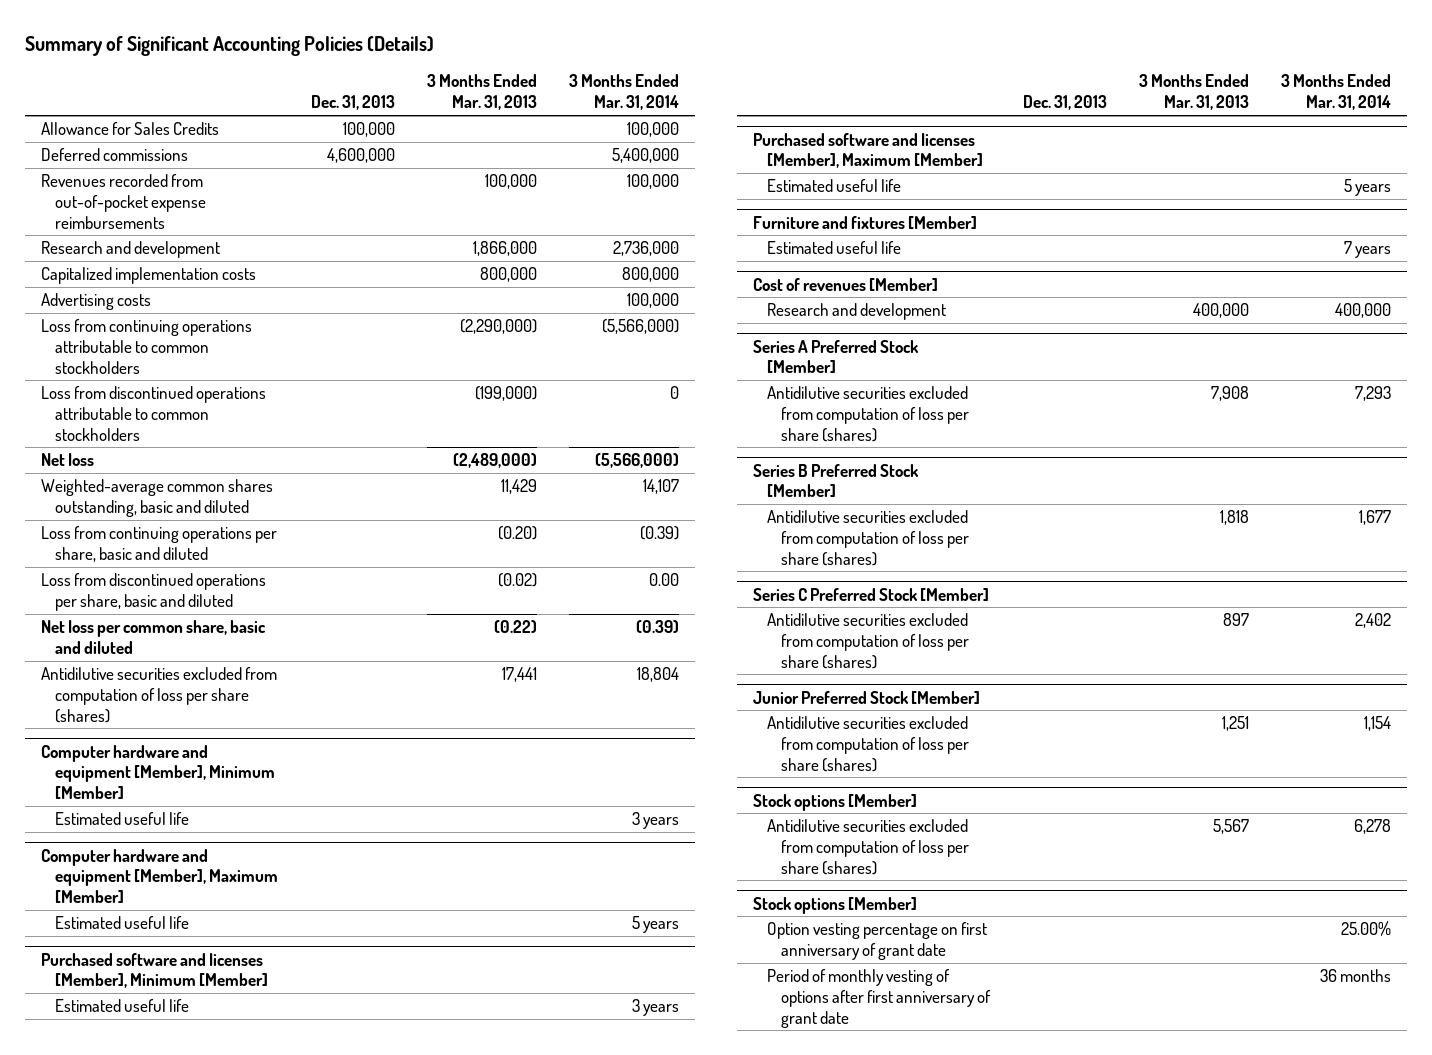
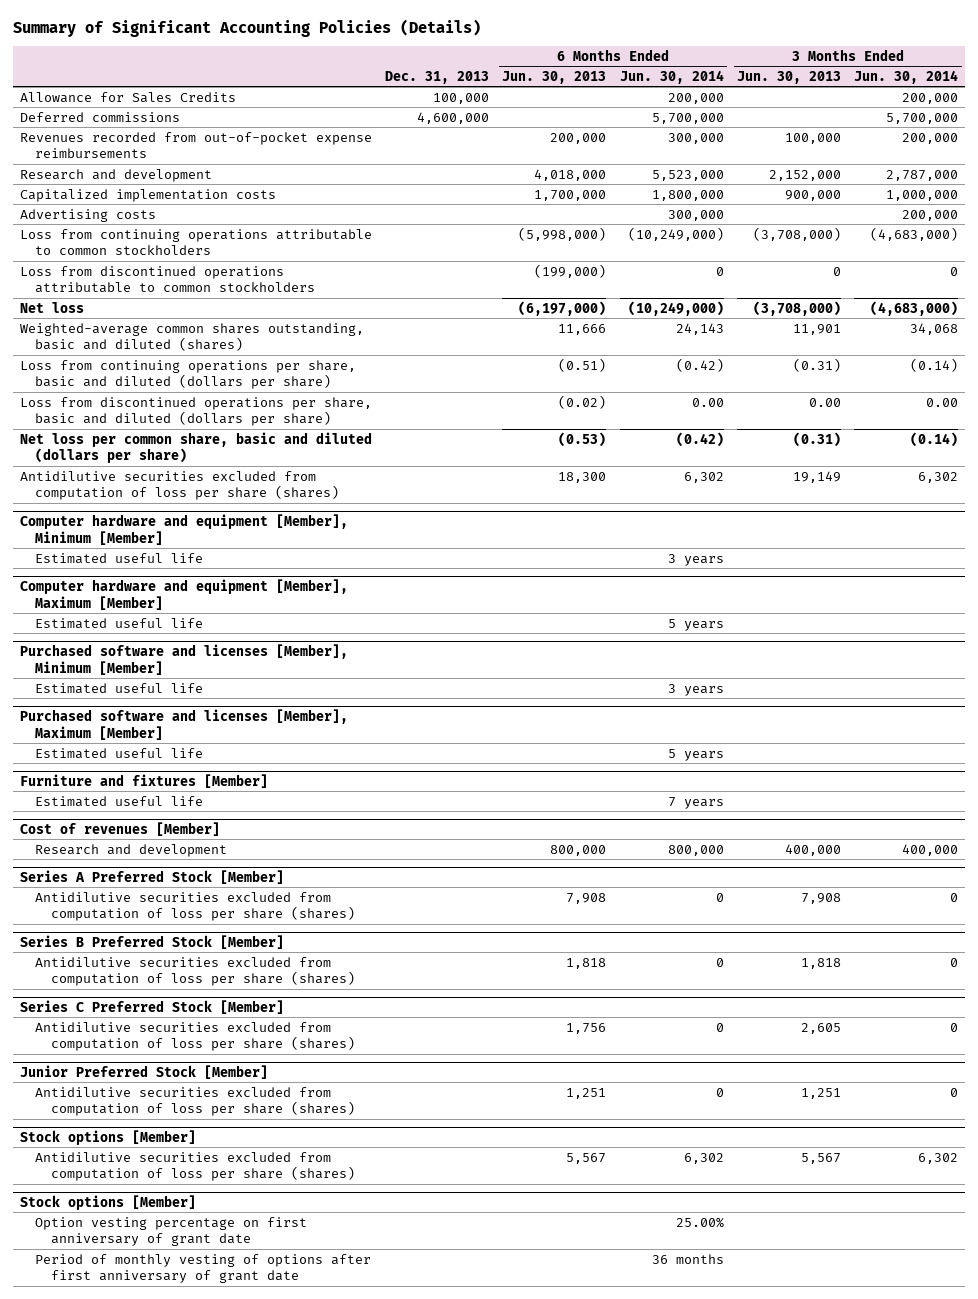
- | Dec. 31, 2013 | 3 Months Ended Mar. 31, 2013 | 3 Months Ended Mar. 31, 2014
+ | Dec. 31, 2013 | 6 Months Ended Jun. 30, 2013 | 6 Months Ended Jun. 30, 2014 | 3 Months Ended Jun. 30, 2013 | 3 Months Ended Jun. 30, 2014
- Weighted-average common shares outstanding, basic and diluted | | 11,429 | 14,107
- Loss from continuing operations per share, basic and diluted | | (0.20) | (0.39)
- Loss from discontinued operations per share, basic and diluted | | (0.02) | 0.00
- Net loss per common share, basic and diluted | | (0.22) | (0.39)
+ Weighted-average common shares outstanding, basic and diluted (shares) | | 11,666 | 24,143 | 11,901 | 34,068
+ Loss from continuing operations per share, basic and diluted (dollars per share) | | (0.51) | (0.42) | (0.31) | (0.14)
+ Loss from discontinued operations per share, basic and diluted (dollars per share) | | (0.02) | 0.00 | 0.00 | 0.00
+ Net loss per common share, basic and diluted (dollars per share) | | (0.53) | (0.42) | (0.31) | (0.14)

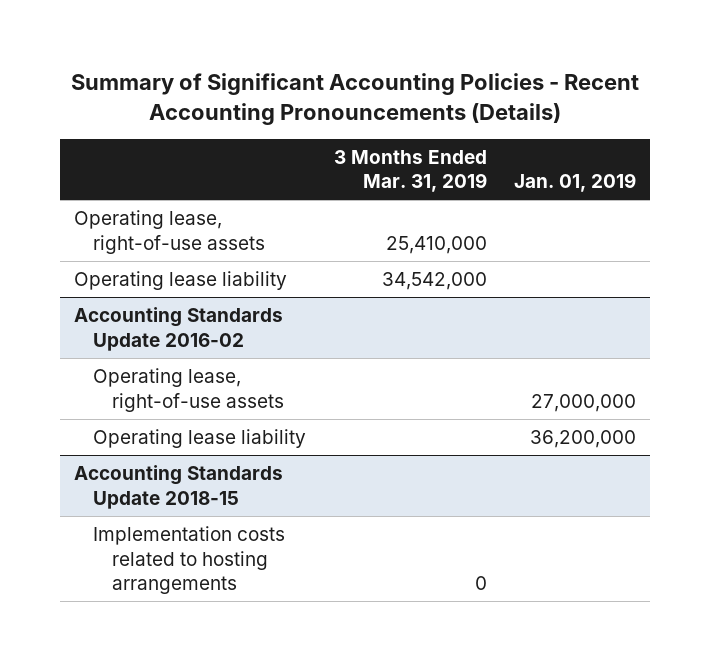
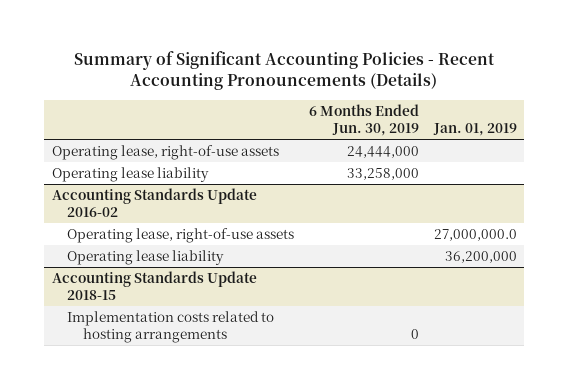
- | 3 Months Ended Mar. 31, 2019 | Jan. 01, 2019
+ | 6 Months Ended Jun. 30, 2019 | Jan. 01, 2019
@ Accounting Standards Update 2016-02
- Operating lease, right-of-use assets | | 27,000,000
+ Operating lease, right-of-use assets | | 27,000,000.0

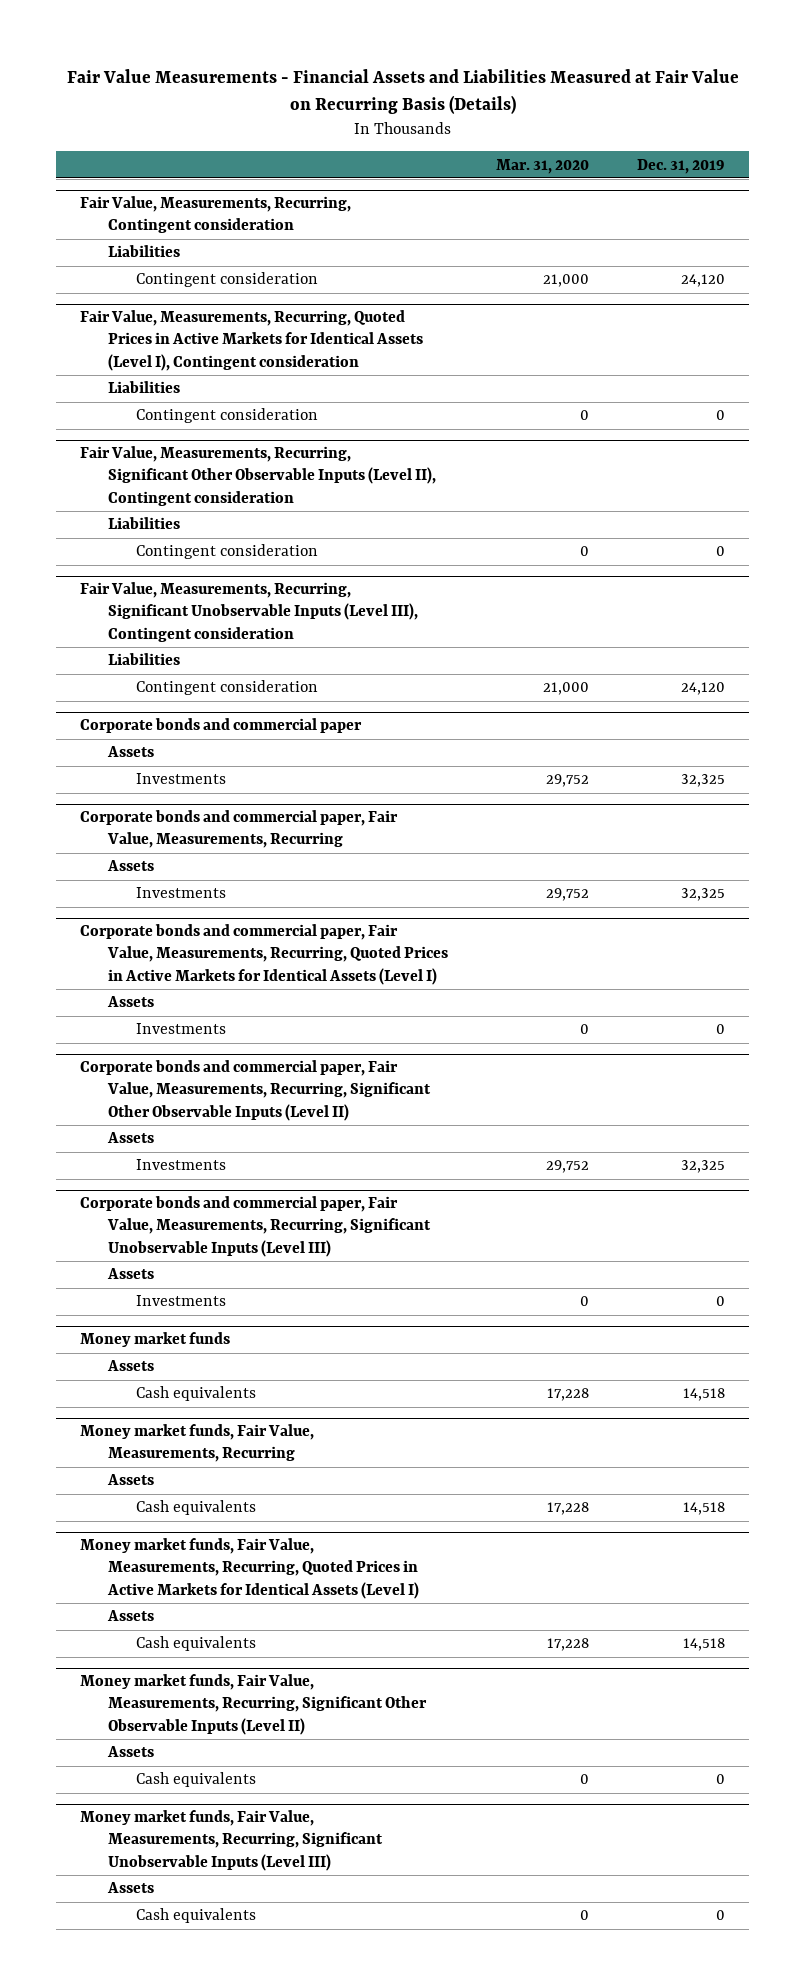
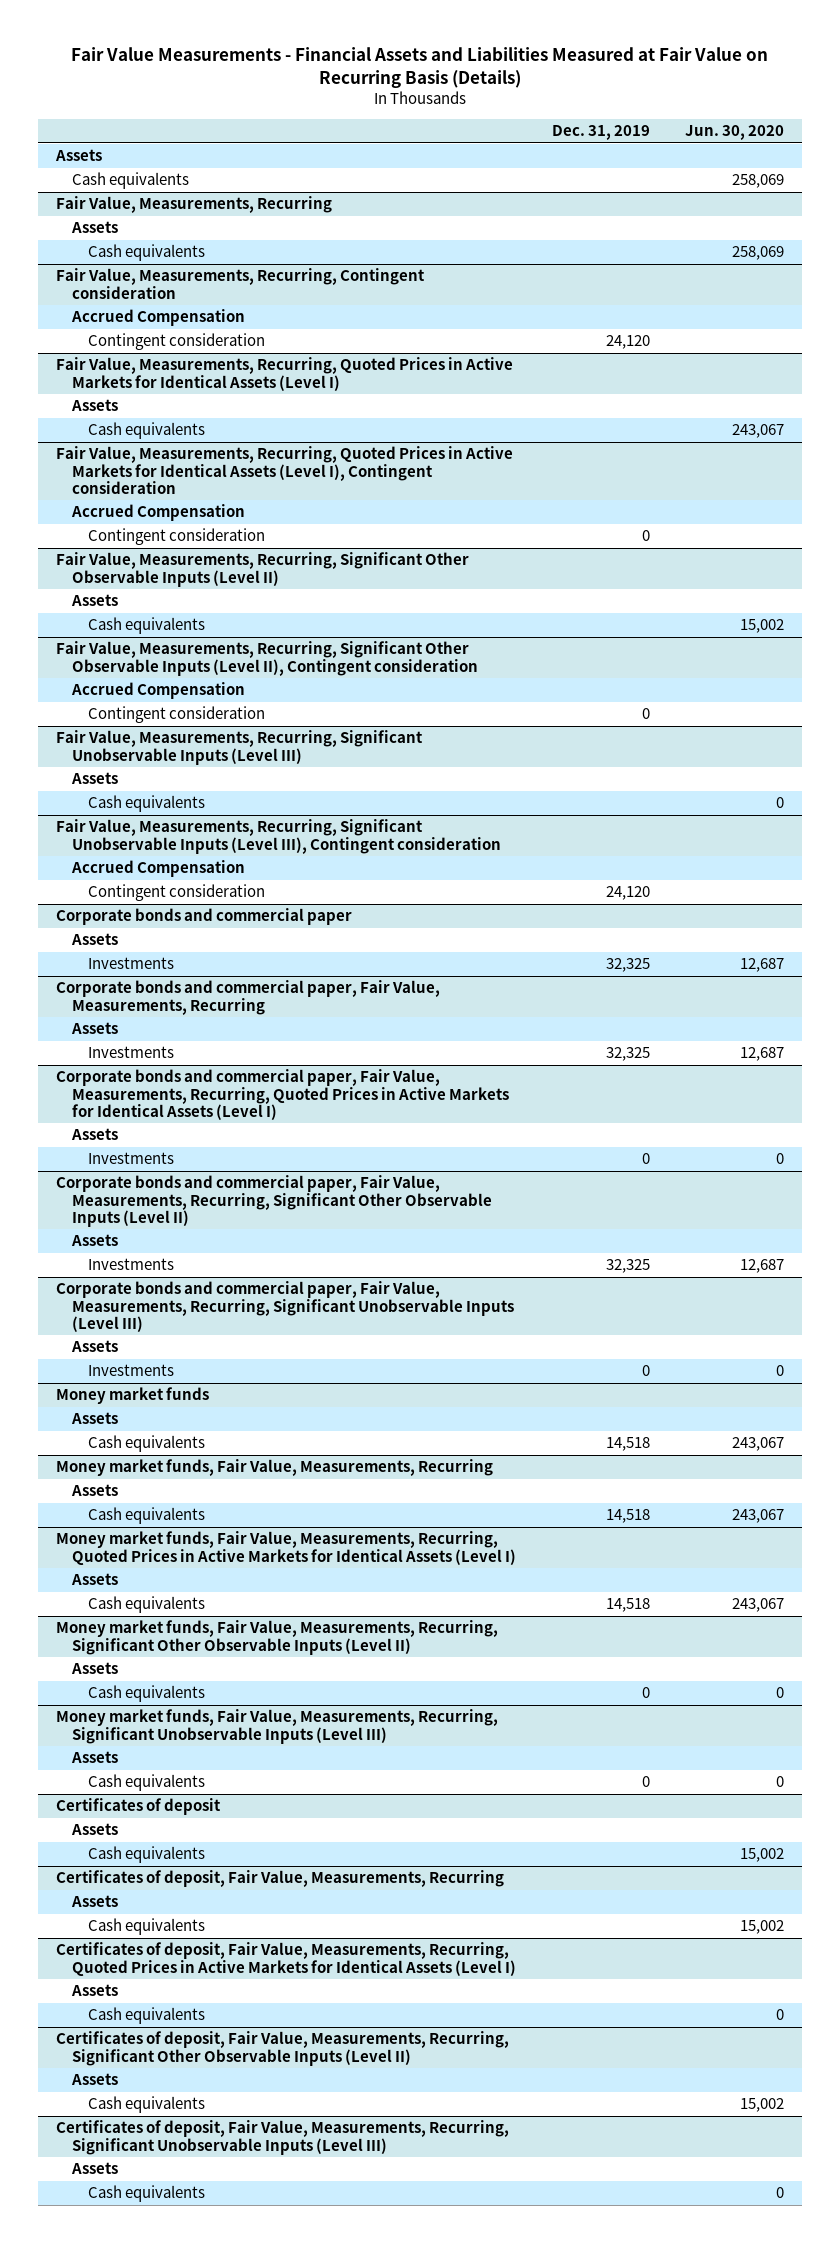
- | Mar. 31, 2020 | Dec. 31, 2019
+ | Dec. 31, 2019 | Jun. 30, 2020
+ Assets
+ Cash equivalents | | 258,069
+ Fair Value, Measurements, Recurring
+ Assets
+ Cash equivalents | | 258,069
@ Fair Value, Measurements, Recurring, Contingent consideration
- Liabilities
+ Accrued Compensation
+ Fair Value, Measurements, Recurring, Quoted Prices in Active Markets for Identical Assets (Level I)
+ Assets
+ Cash equivalents | | 243,067
@ Fair Value, Measurements, Recurring, Quoted Prices in Active Markets for Identical Assets (Level I), Contingent consideration
- Liabilities
+ Accrued Compensation
+ Fair Value, Measurements, Recurring, Significant Other Observable Inputs (Level II)
+ Assets
+ Cash equivalents | | 15,002
@ Fair Value, Measurements, Recurring, Significant Other Observable Inputs (Level II), Contingent consideration
- Liabilities
+ Accrued Compensation
+ Fair Value, Measurements, Recurring, Significant Unobservable Inputs (Level III)
+ Assets
+ Cash equivalents | | 0
@ Fair Value, Measurements, Recurring, Significant Unobservable Inputs (Level III), Contingent consideration
- Liabilities
+ Accrued Compensation
+ Certificates of deposit
+ Assets
+ Cash equivalents | | 15,002
+ Certificates of deposit, Fair Value, Measurements, Recurring
+ Assets
+ Cash equivalents | | 15,002
+ Certificates of deposit, Fair Value, Measurements, Recurring, Quoted Prices in Active Markets for Identical Assets (Level I)
+ Assets
+ Cash equivalents | | 0
+ Certificates of deposit, Fair Value, Measurements, Recurring, Significant Other Observable Inputs (Level II)
+ Assets
+ Cash equivalents | | 15,002
+ Certificates of deposit, Fair Value, Measurements, Recurring, Significant Unobservable Inputs (Level III)
+ Assets
+ Cash equivalents | | 0

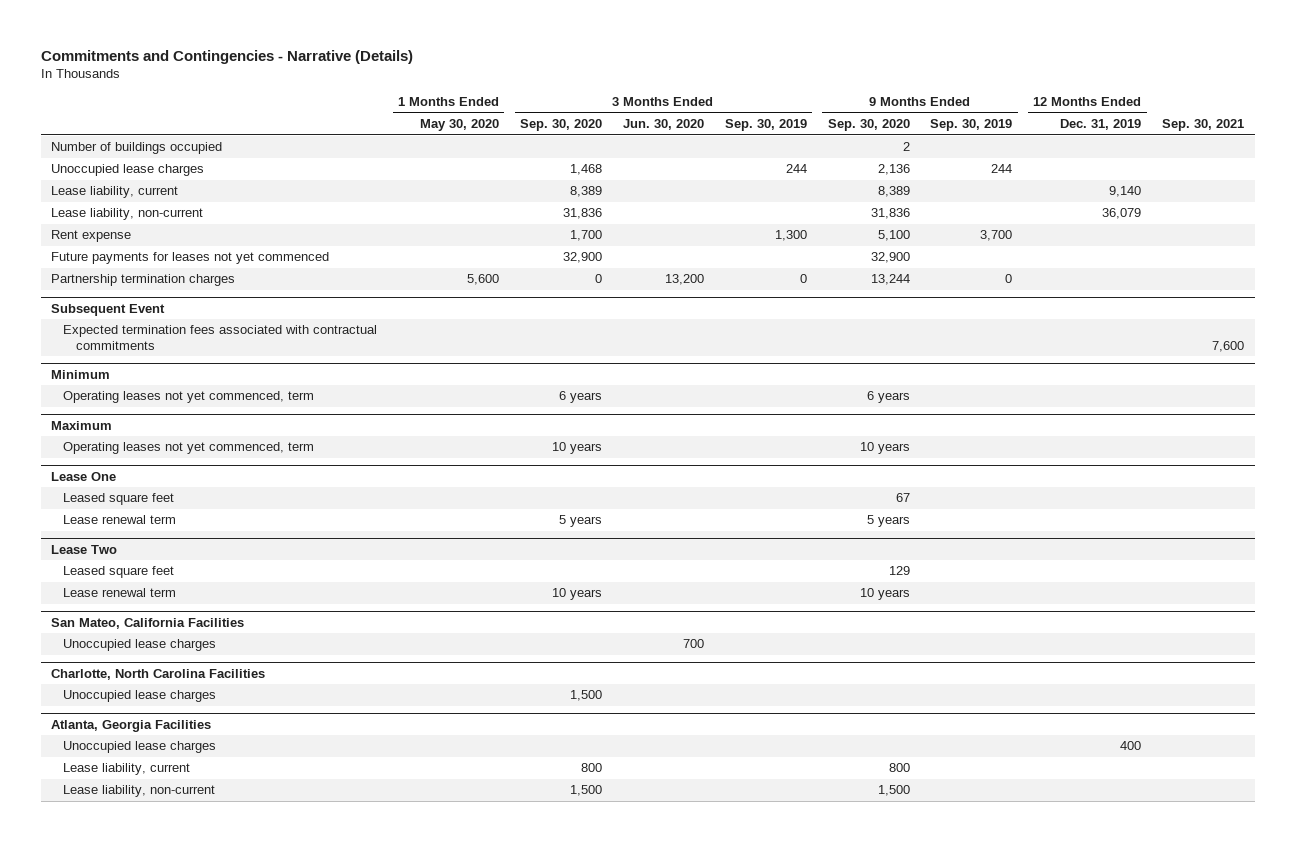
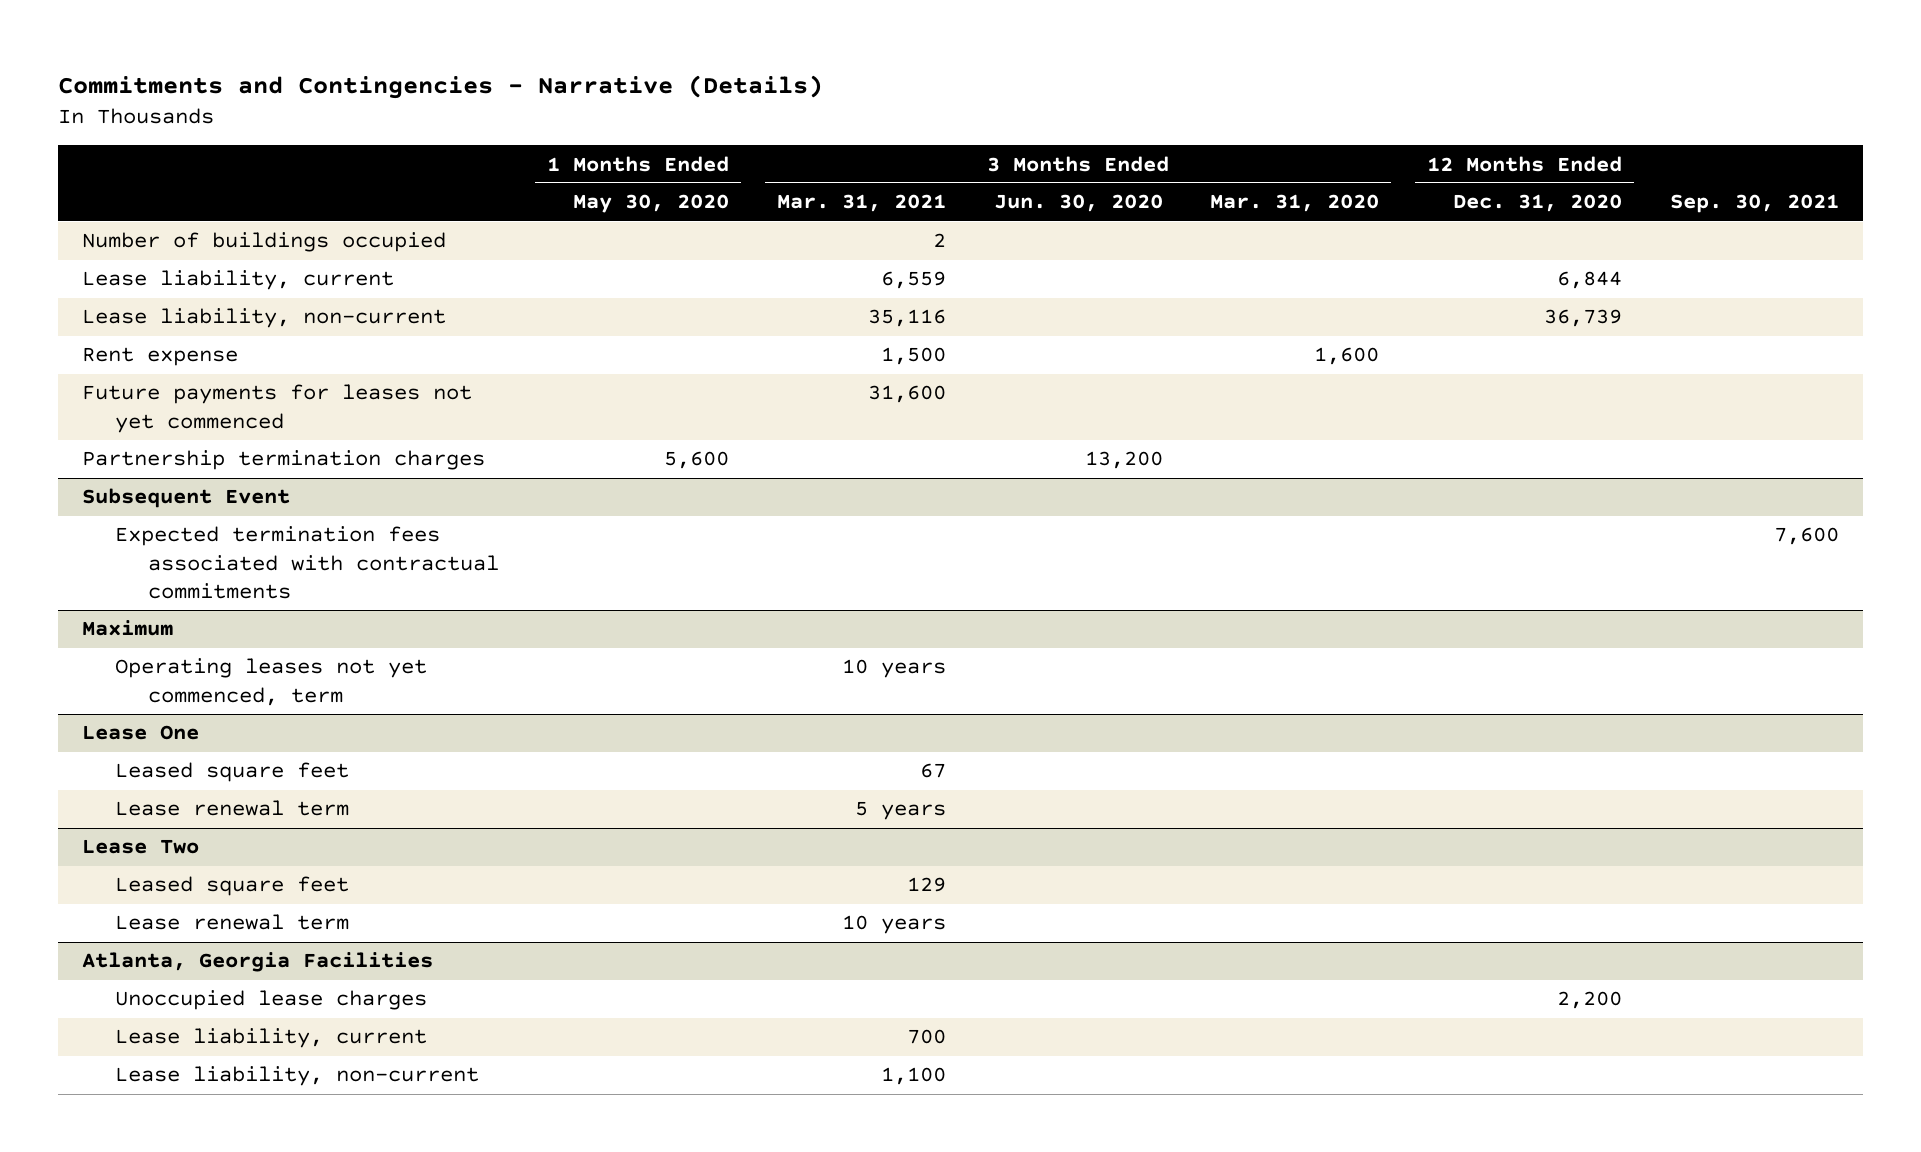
- | 1 Months Ended May 30, 2020 | 3 Months Ended Sep. 30, 2020 | 3 Months Ended Jun. 30, 2020 | 3 Months Ended Sep. 30, 2019 | 9 Months Ended Sep. 30, 2020 | 9 Months Ended Sep. 30, 2019 | 12 Months Ended Dec. 31, 2019 | Sep. 30, 2021
+ | 1 Months Ended May 30, 2020 | 3 Months Ended Mar. 31, 2021 | 3 Months Ended Jun. 30, 2020 | 3 Months Ended Mar. 31, 2020 | 12 Months Ended Dec. 31, 2020 | Sep. 30, 2021
- Unoccupied lease charges | | 1,468 | | 244 | 2,136 | 244 | |
- Minimum
- Operating leases not yet commenced, term | | 6 years | | | 6 years | | |
- San Mateo, California Facilities
- Unoccupied lease charges | | | 700 | | | | |
- Charlotte, North Carolina Facilities
- Unoccupied lease charges | | 1,500 | | | | | |

